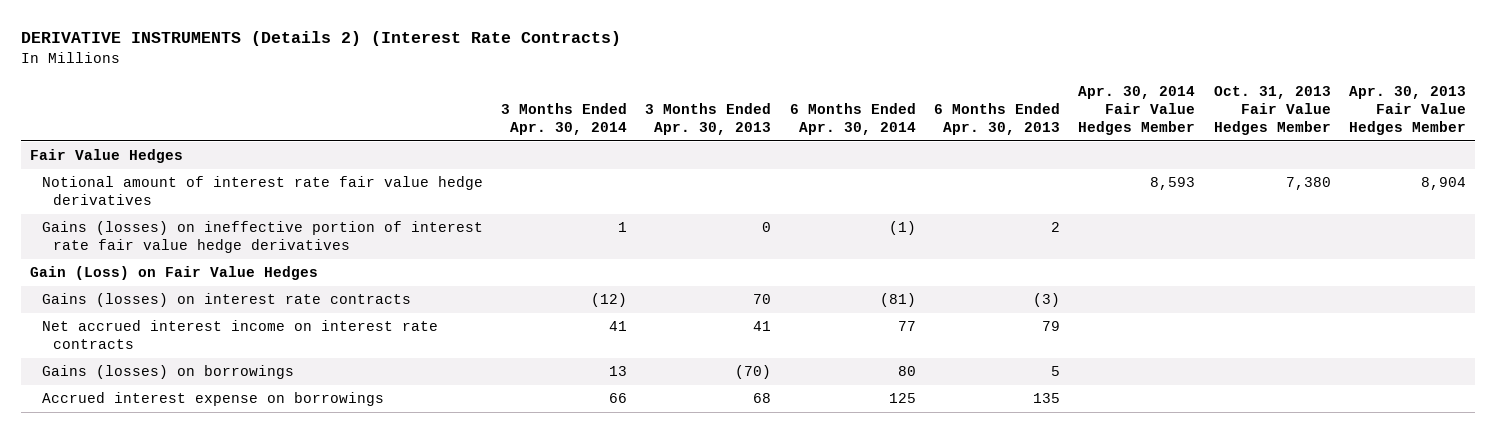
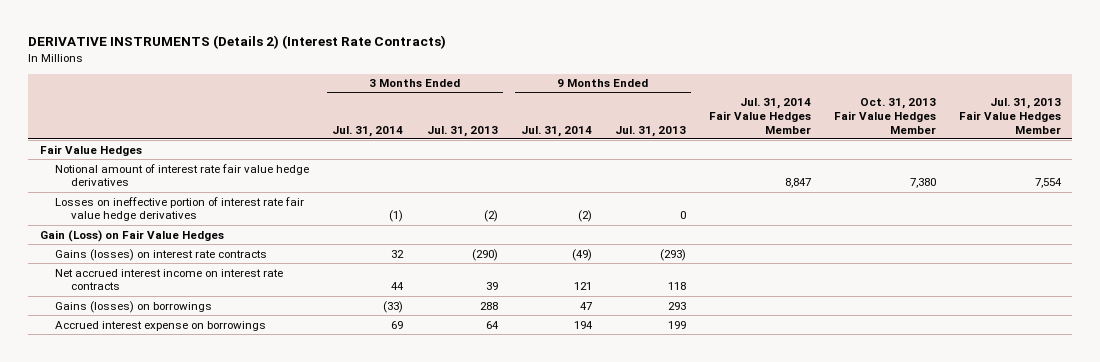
- | 3 Months Ended Apr. 30, 2014 | 3 Months Ended Apr. 30, 2013 | 6 Months Ended Apr. 30, 2014 | 6 Months Ended Apr. 30, 2013 | Apr. 30, 2014 Fair Value Hedges Member | Oct. 31, 2013 Fair Value Hedges Member | Apr. 30, 2013 Fair Value Hedges Member
+ | 3 Months Ended Jul. 31, 2014 | 3 Months Ended Jul. 31, 2013 | 9 Months Ended Jul. 31, 2014 | 9 Months Ended Jul. 31, 2013 | Jul. 31, 2014 Fair Value Hedges Member | Oct. 31, 2013 Fair Value Hedges Member | Jul. 31, 2013 Fair Value Hedges Member
- Gains (losses) on ineffective portion of interest rate fair value hedge derivatives | 1 | 0 | (1) | 2 | | |
+ Losses on ineffective portion of interest rate fair value hedge derivatives | (1) | (2) | (2) | 0 | | |

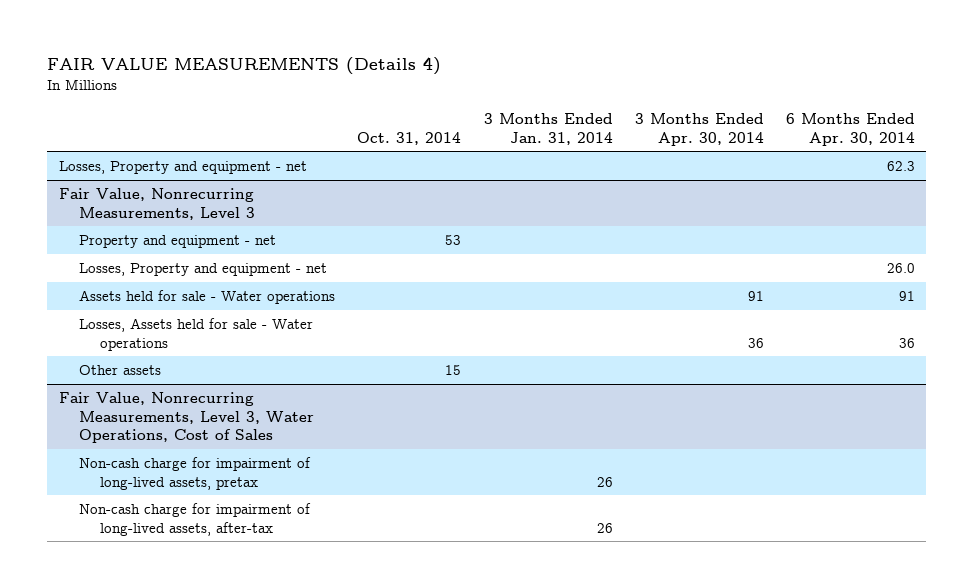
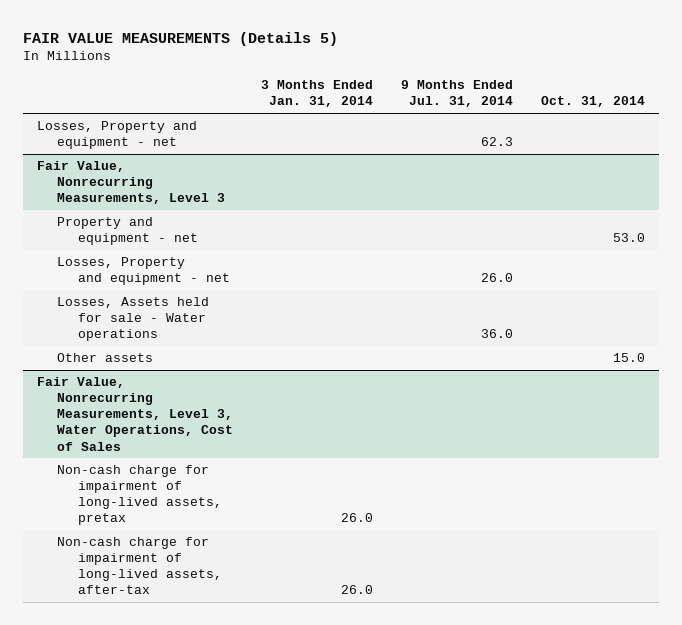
- FAIR VALUE MEASUREMENTS (Details 4)
+ FAIR VALUE MEASUREMENTS (Details 5)
- | Oct. 31, 2014 | 3 Months Ended Jan. 31, 2014 | 3 Months Ended Apr. 30, 2014 | 6 Months Ended Apr. 30, 2014
+ | 3 Months Ended Jan. 31, 2014 | 9 Months Ended Jul. 31, 2014 | Oct. 31, 2014
@ Fair Value, Nonrecurring Measurements, Level 3
- Property and equipment - net | 53 | | |
+ Property and equipment - net | | | 53.0
- Assets held for sale - Water operations | | | 91 | 91
- Other assets | 15 | | |
+ Other assets | | | 15.0
@ Fair Value, Nonrecurring Measurements, Level 3, Water Operations, Cost of Sales
- Non-cash charge for impairment of long-lived assets, pretax | | 26 | |
- Non-cash charge for impairment of long-lived assets, after-tax | | 26 | |
+ Non-cash charge for impairment of long-lived assets, pretax | 26.0 | |
+ Non-cash charge for impairment of long-lived assets, after-tax | 26.0 | |

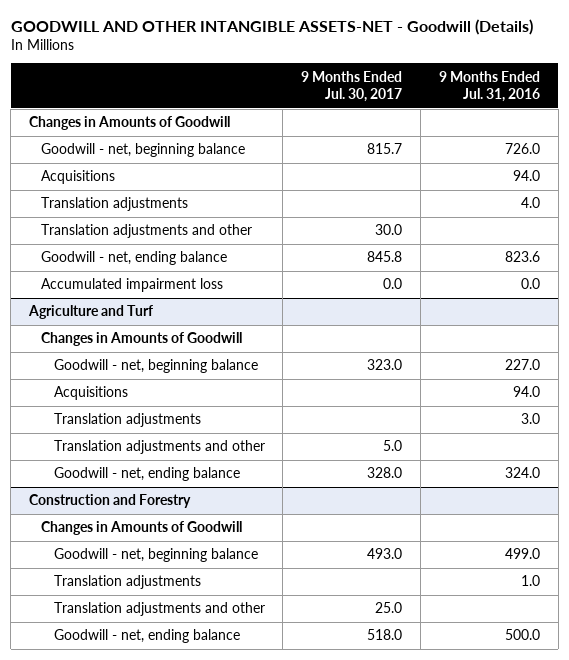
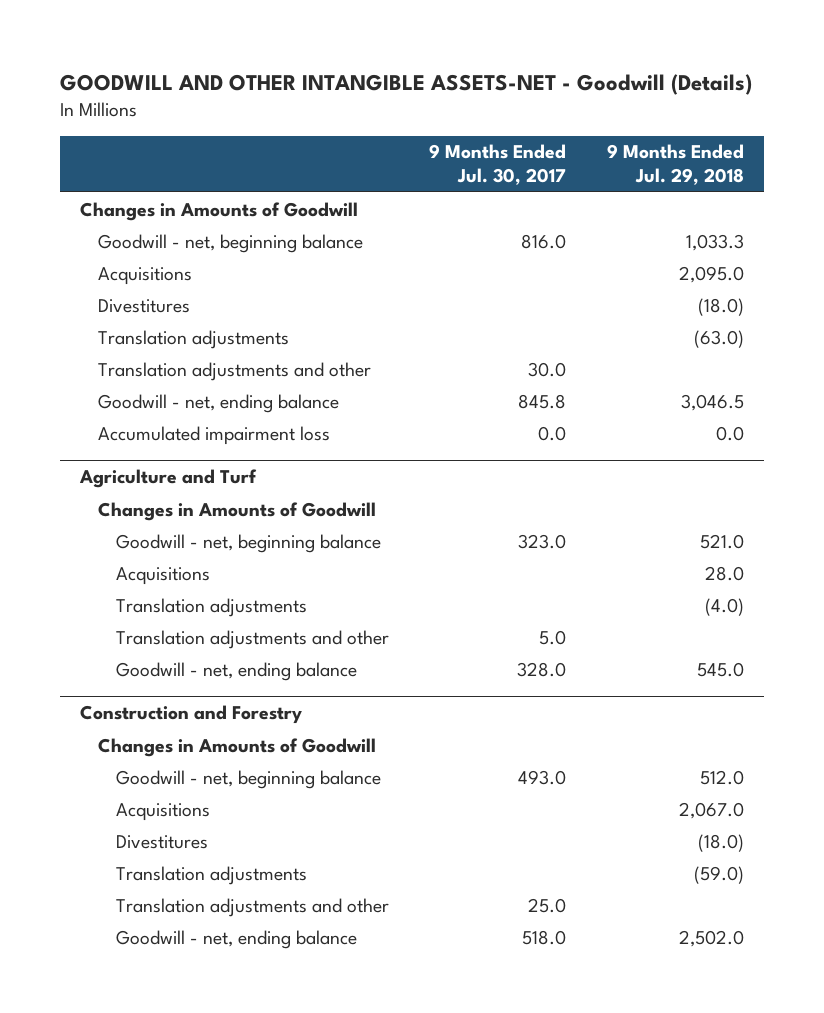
- | 9 Months Ended Jul. 30, 2017 | 9 Months Ended Jul. 31, 2016
+ | 9 Months Ended Jul. 30, 2017 | 9 Months Ended Jul. 29, 2018
- Goodwill - net, beginning balance | 815.7 | 726.0
+ Goodwill - net, beginning balance | 816.0 | 1,033.3
+ Divestitures | | (18.0)
@ Construction and Forestry
+ Acquisitions | | 2,067.0
+ Divestitures | | (18.0)

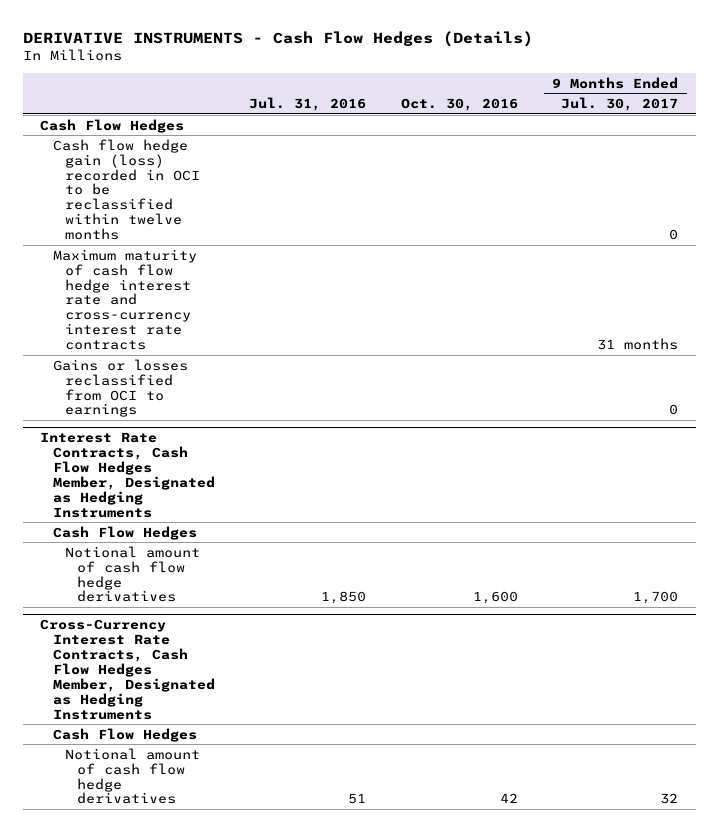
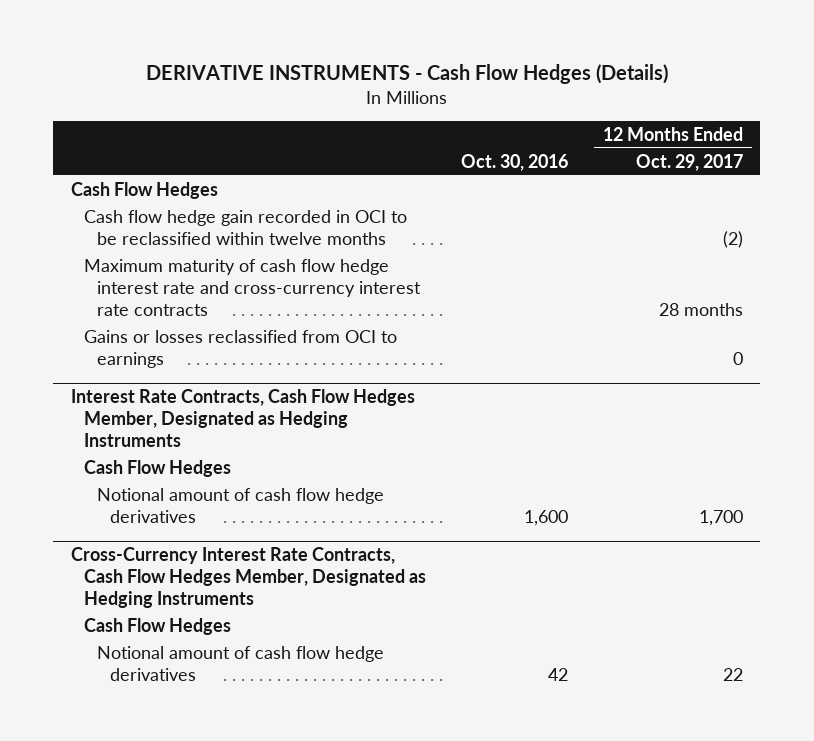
- | Jul. 31, 2016 | Oct. 30, 2016 | 9 Months Ended Jul. 30, 2017
+ | Oct. 30, 2016 | 12 Months Ended Oct. 29, 2017
- Cash flow hedge gain (loss) recorded in OCI to be reclassified within twelve months | | | 0
+ Cash flow hedge gain recorded in OCI to be reclassified within twelve months | | (2)

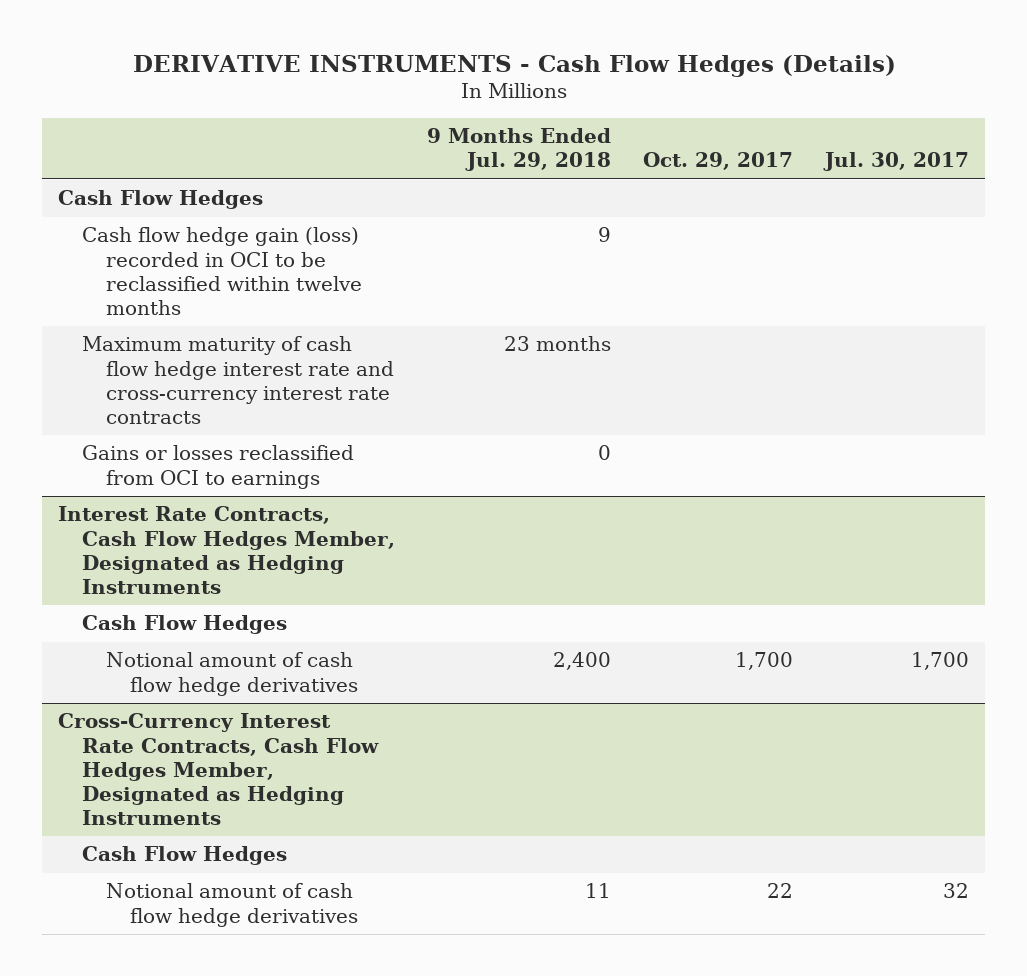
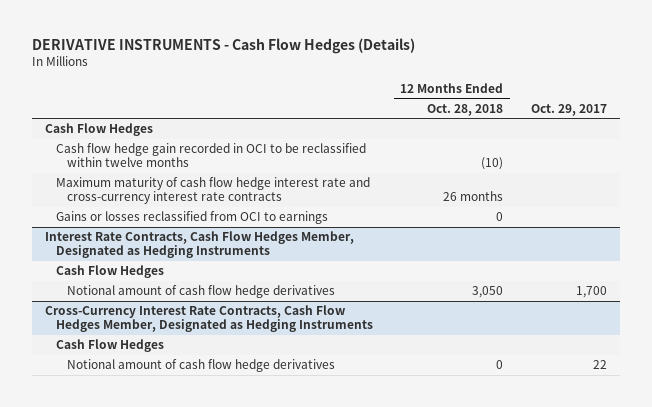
- | 9 Months Ended Jul. 29, 2018 | Oct. 29, 2017 | Jul. 30, 2017
+ | 12 Months Ended Oct. 28, 2018 | Oct. 29, 2017
- Cash flow hedge gain (loss) recorded in OCI to be reclassified within twelve months | 9 | |
+ Cash flow hedge gain recorded in OCI to be reclassified within twelve months | (10) |

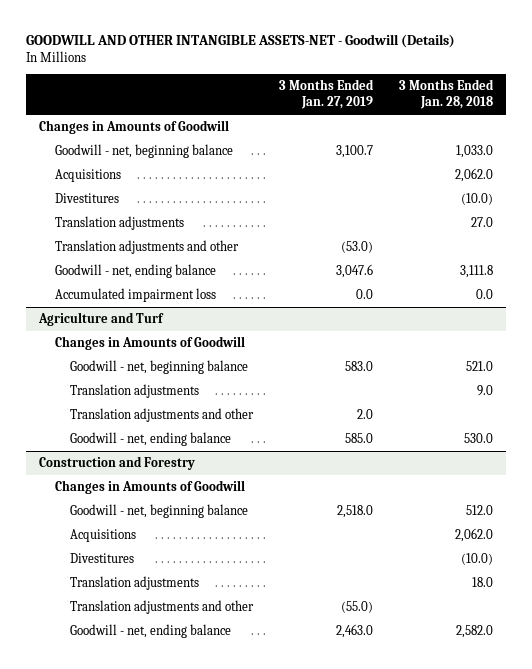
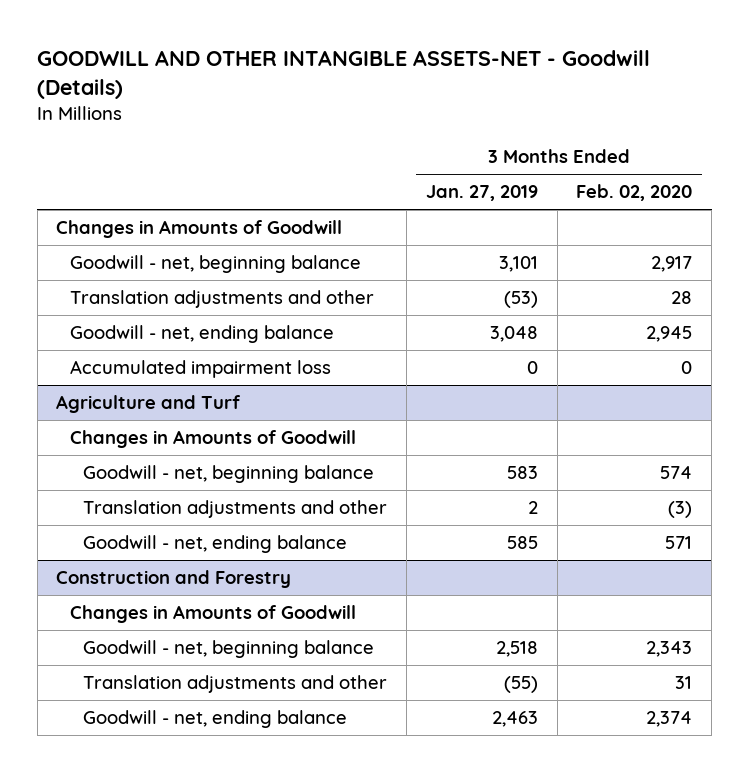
- | 3 Months Ended Jan. 27, 2019 | 3 Months Ended Jan. 28, 2018
+ | 3 Months Ended Jan. 27, 2019 | 3 Months Ended Feb. 02, 2020
- Goodwill - net, beginning balance | 3,100.7 | 1,033.0
- Acquisitions | | 2,062.0
- Divestitures | | (10.0)
- Translation adjustments | | 27.0
- Translation adjustments and other | (53.0) |
- Goodwill - net, ending balance | 3,047.6 | 3,111.8
- Accumulated impairment loss | 0.0 | 0.0
+ Goodwill - net, beginning balance | 3,101 | 2,917
+ Translation adjustments and other | (53) | 28
+ Goodwill - net, ending balance | 3,048 | 2,945
+ Accumulated impairment loss | 0 | 0
@ Agriculture and Turf
- Goodwill - net, beginning balance | 583.0 | 521.0
- Translation adjustments | | 9.0
- Translation adjustments and other | 2.0 |
- Goodwill - net, ending balance | 585.0 | 530.0
+ Goodwill - net, beginning balance | 583 | 574
+ Translation adjustments and other | 2 | (3)
+ Goodwill - net, ending balance | 585 | 571
@ Construction and Forestry
- Goodwill - net, beginning balance | 2,518.0 | 512.0
- Acquisitions | | 2,062.0
- Divestitures | | (10.0)
- Translation adjustments | | 18.0
- Translation adjustments and other | (55.0) |
- Goodwill - net, ending balance | 2,463.0 | 2,582.0
+ Goodwill - net, beginning balance | 2,518 | 2,343
+ Translation adjustments and other | (55) | 31
+ Goodwill - net, ending balance | 2,463 | 2,374

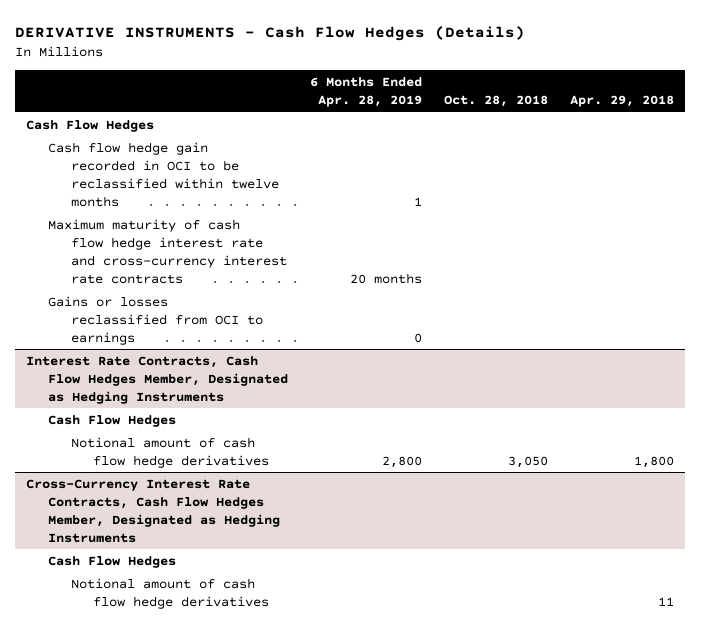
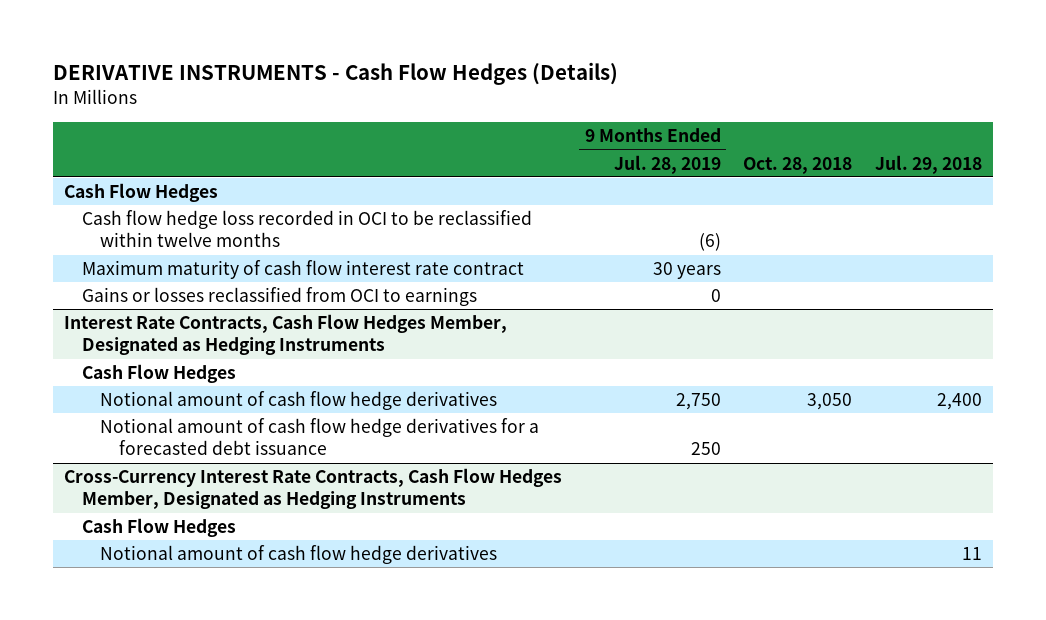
- | 6 Months Ended Apr. 28, 2019 | Oct. 28, 2018 | Apr. 29, 2018
+ | 9 Months Ended Jul. 28, 2019 | Oct. 28, 2018 | Jul. 29, 2018
- Cash flow hedge gain recorded in OCI to be reclassified within twelve months | 1 | |
- Maximum maturity of cash flow hedge interest rate and cross-currency interest rate contracts | 20 months | |
+ Cash flow hedge loss recorded in OCI to be reclassified within twelve months | (6) | |
+ Maximum maturity of cash flow interest rate contract | 30 years | |
@ Interest Rate Contracts, Cash Flow Hedges Member, Designated as Hedging Instruments
+ Notional amount of cash flow hedge derivatives for a forecasted debt issuance | 250 | |

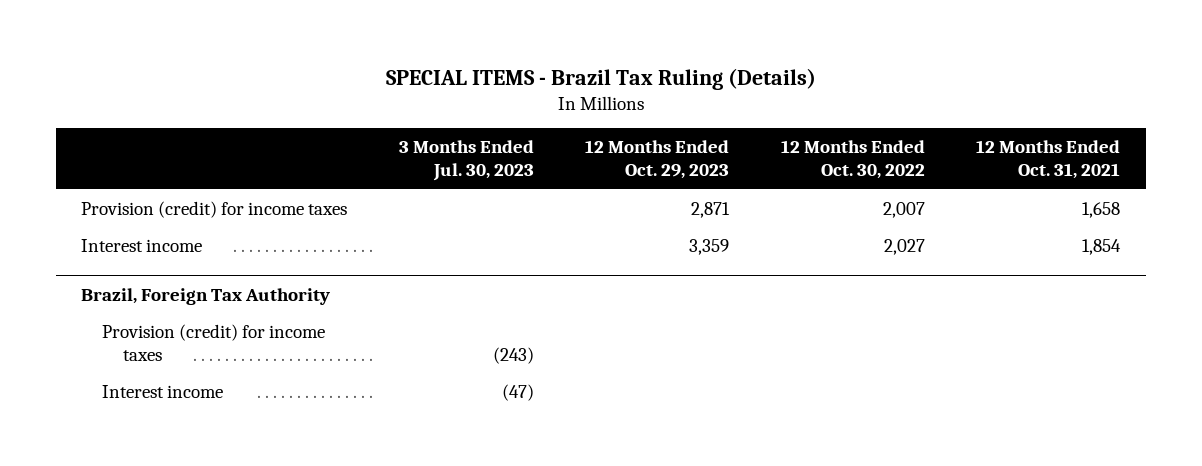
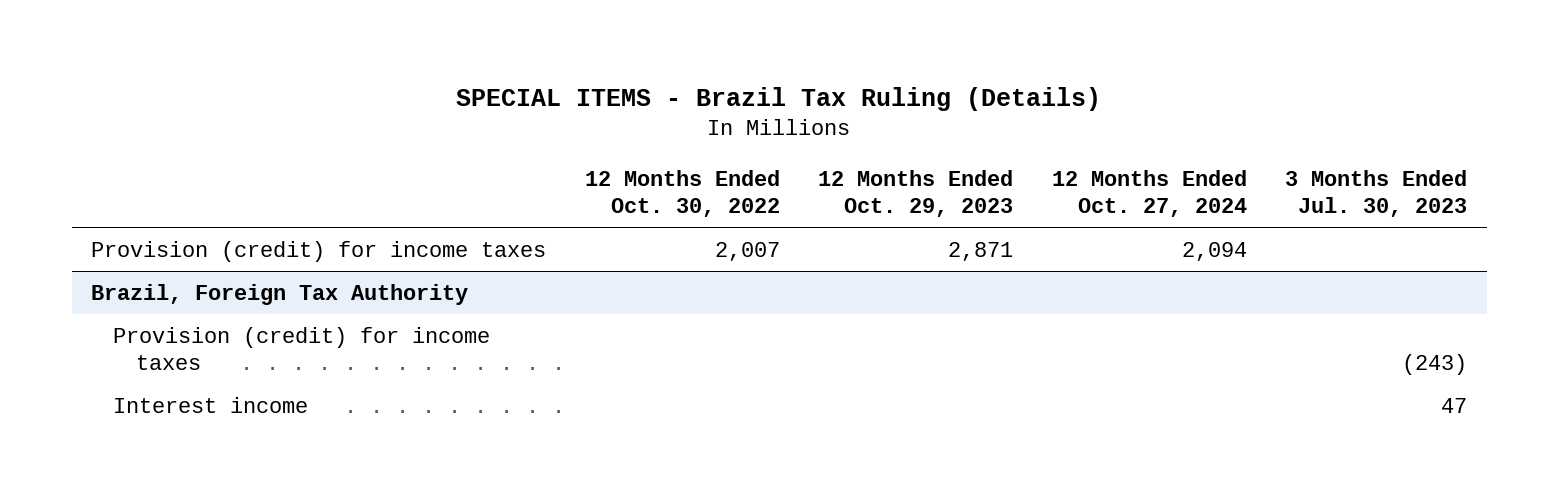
- | 3 Months Ended Jul. 30, 2023 | 12 Months Ended Oct. 29, 2023 | 12 Months Ended Oct. 30, 2022 | 12 Months Ended Oct. 31, 2021
+ | 12 Months Ended Oct. 30, 2022 | 12 Months Ended Oct. 29, 2023 | 12 Months Ended Oct. 27, 2024 | 3 Months Ended Jul. 30, 2023
- Interest income | | 3,359 | 2,027 | 1,854
@ Brazil, Foreign Tax Authority
- Interest income | (47) | | |
+ Interest income | | | | 47

